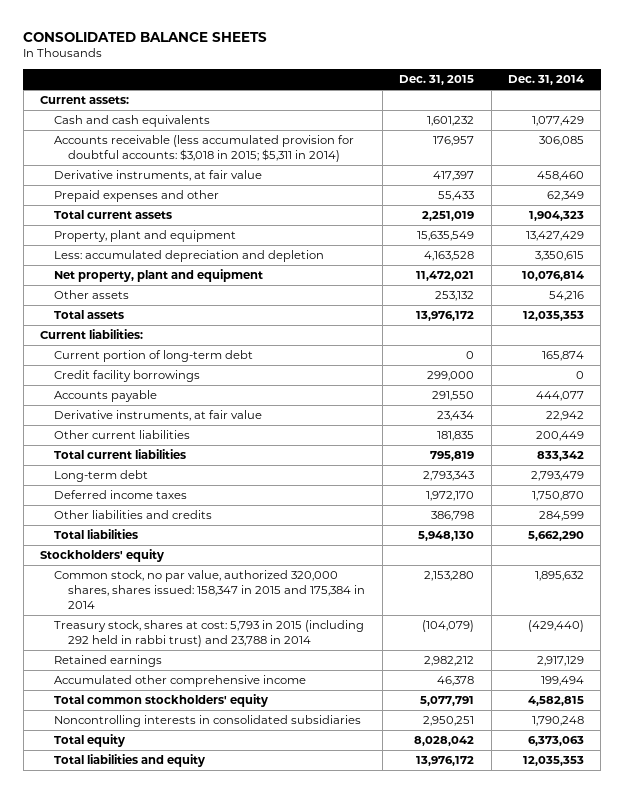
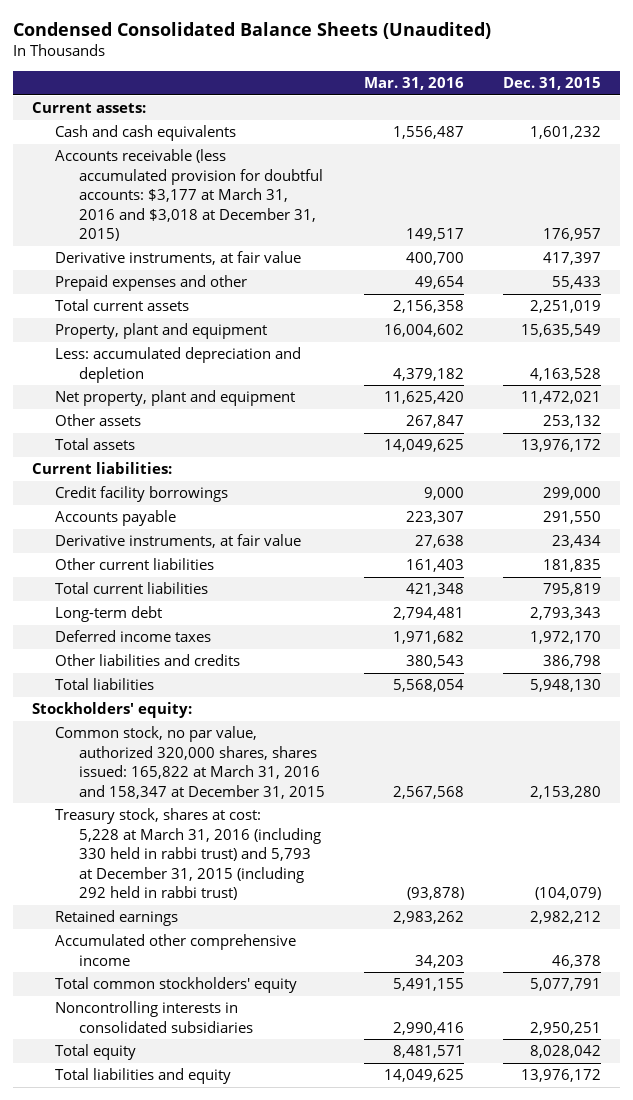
- CONSOLIDATED BALANCE SHEETS
+ Condensed Consolidated Balance Sheets (Unaudited)
- | Dec. 31, 2015 | Dec. 31, 2014
+ | Mar. 31, 2016 | Dec. 31, 2015
- Accounts receivable (less accumulated provision for doubtful accounts: $3,018 in 2015; $5,311 in 2014) | 176,957 | 306,085
+ Accounts receivable (less accumulated provision for doubtful accounts: $3,177 at March 31, 2016 and $3,018 at December 31, 2015) | 149,517 | 176,957
- Current portion of long-term debt | 0 | 165,874
- Stockholders' equity
- Common stock, no par value, authorized 320,000 shares, shares issued: 158,347 in 2015 and 175,384 in 2014 | 2,153,280 | 1,895,632
- Treasury stock, shares at cost: 5,793 in 2015 (including 292 held in rabbi trust) and 23,788 in 2014 | (104,079) | (429,440)
+ Stockholders' equity:
+ Common stock, no par value, authorized 320,000 shares, shares issued: 165,822 at March 31, 2016 and 158,347 at December 31, 2015 | 2,567,568 | 2,153,280
+ Treasury stock, shares at cost: 5,228 at March 31, 2016 (including 330 held in rabbi trust) and 5,793 at December 31, 2015 (including 292 held in rabbi trust) | (93,878) | (104,079)

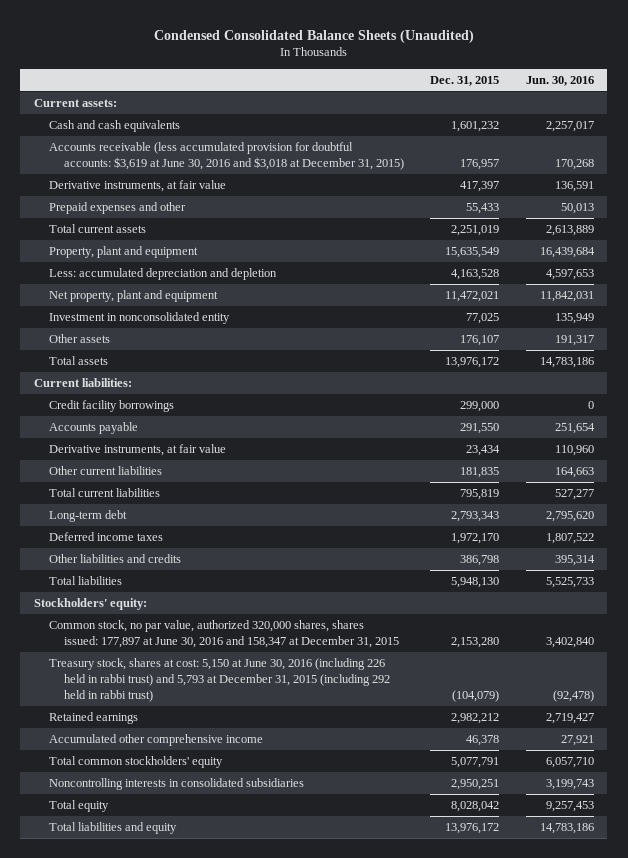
- | Mar. 31, 2016 | Dec. 31, 2015
+ | Dec. 31, 2015 | Jun. 30, 2016
- Accounts receivable (less accumulated provision for doubtful accounts: $3,177 at March 31, 2016 and $3,018 at December 31, 2015) | 149,517 | 176,957
+ Accounts receivable (less accumulated provision for doubtful accounts: $3,619 at June 30, 2016 and $3,018 at December 31, 2015) | 176,957 | 170,268
- Other assets | 267,847 | 253,132
+ Investment in nonconsolidated entity | 77,025 | 135,949
+ Other assets | 176,107 | 191,317
- Common stock, no par value, authorized 320,000 shares, shares issued: 165,822 at March 31, 2016 and 158,347 at December 31, 2015 | 2,567,568 | 2,153,280
- Treasury stock, shares at cost: 5,228 at March 31, 2016 (including 330 held in rabbi trust) and 5,793 at December 31, 2015 (including 292 held in rabbi trust) | (93,878) | (104,079)
+ Common stock, no par value, authorized 320,000 shares, shares issued: 177,897 at June 30, 2016 and 158,347 at December 31, 2015 | 2,153,280 | 3,402,840
+ Treasury stock, shares at cost: 5,150 at June 30, 2016 (including 226 held in rabbi trust) and 5,793 at December 31, 2015 (including 292 held in rabbi trust) | (104,079) | (92,478)

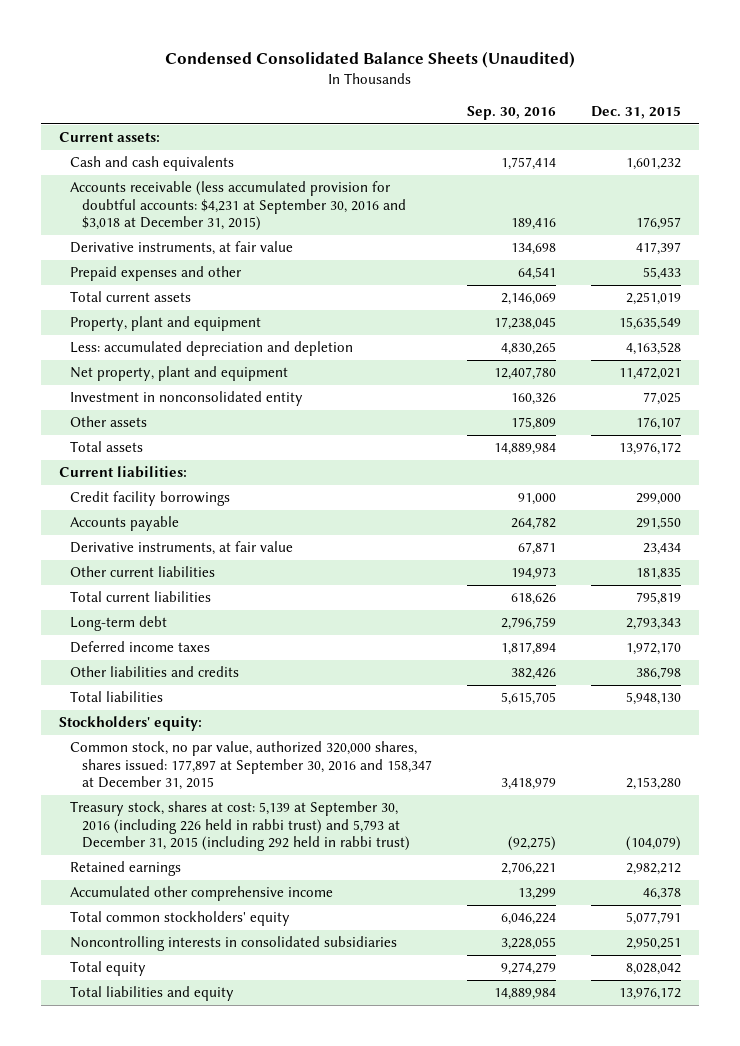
- | Dec. 31, 2015 | Jun. 30, 2016
+ | Sep. 30, 2016 | Dec. 31, 2015
- Accounts receivable (less accumulated provision for doubtful accounts: $3,619 at June 30, 2016 and $3,018 at December 31, 2015) | 176,957 | 170,268
+ Accounts receivable (less accumulated provision for doubtful accounts: $4,231 at September 30, 2016 and $3,018 at December 31, 2015) | 189,416 | 176,957
- Common stock, no par value, authorized 320,000 shares, shares issued: 177,897 at June 30, 2016 and 158,347 at December 31, 2015 | 2,153,280 | 3,402,840
- Treasury stock, shares at cost: 5,150 at June 30, 2016 (including 226 held in rabbi trust) and 5,793 at December 31, 2015 (including 292 held in rabbi trust) | (104,079) | (92,478)
+ Common stock, no par value, authorized 320,000 shares, shares issued: 177,897 at September 30, 2016 and 158,347 at December 31, 2015 | 3,418,979 | 2,153,280
+ Treasury stock, shares at cost: 5,139 at September 30, 2016 (including 226 held in rabbi trust) and 5,793 at December 31, 2015 (including 292 held in rabbi trust) | (92,275) | (104,079)

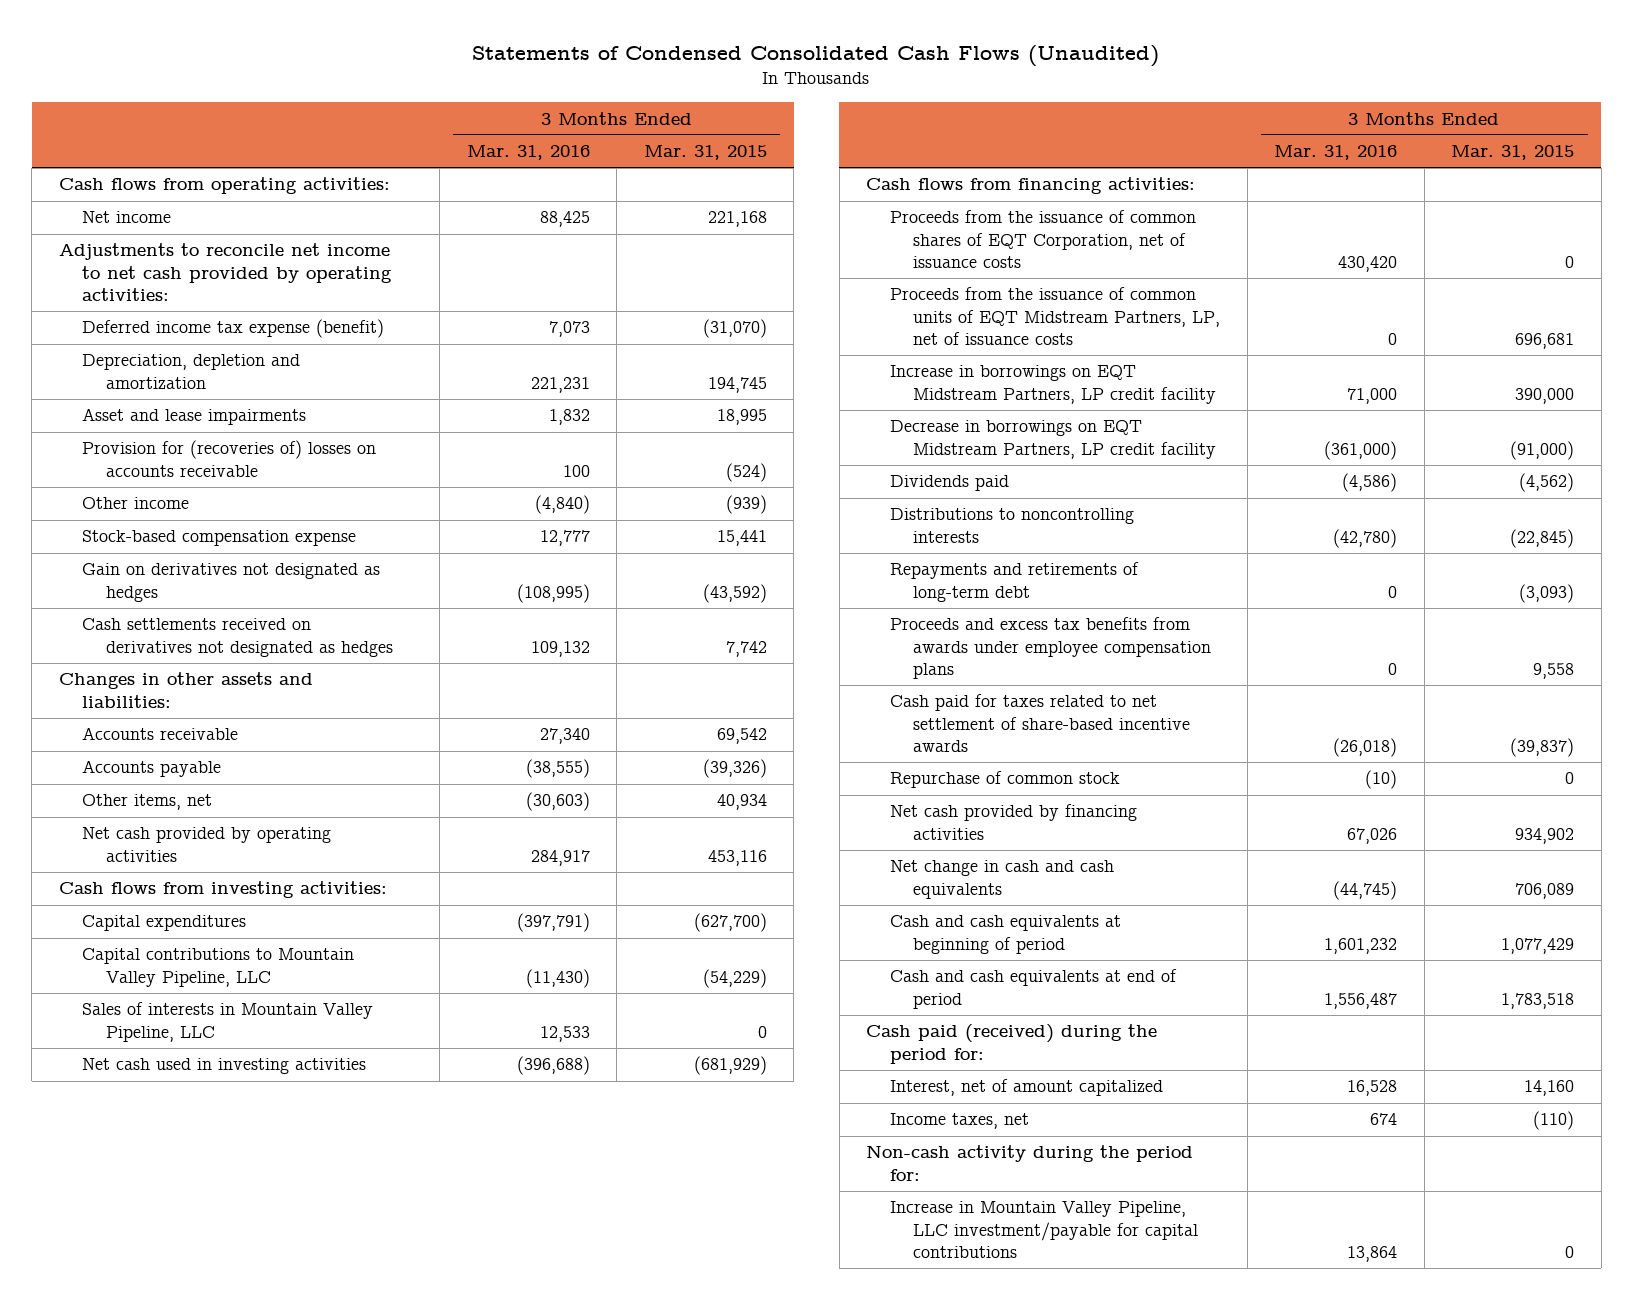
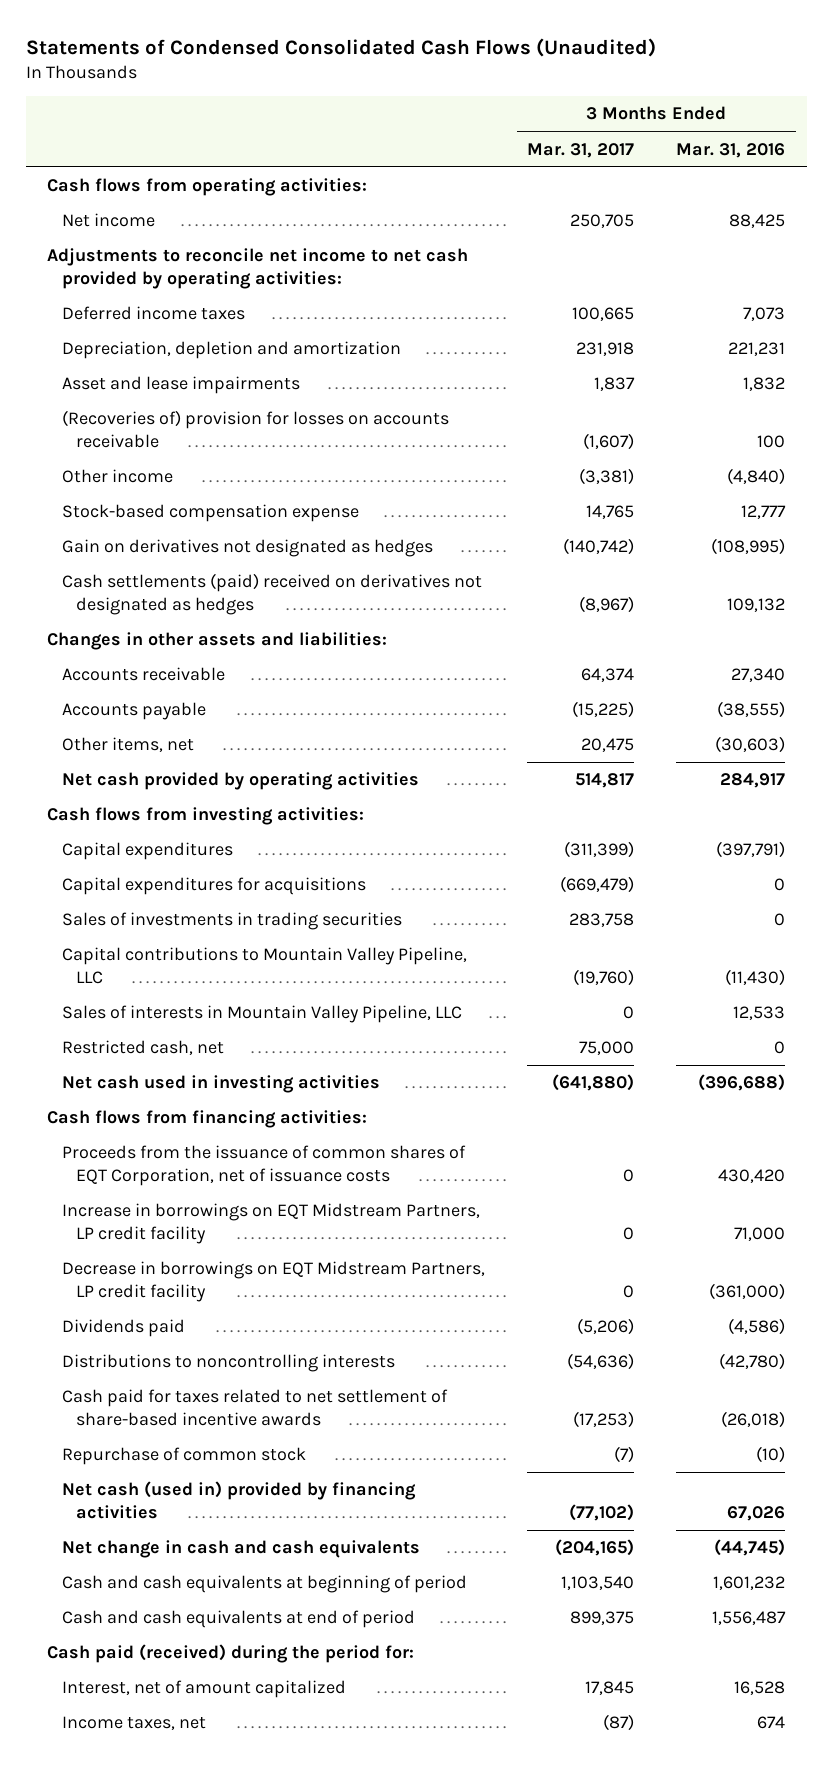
- | 3 Months Ended Mar. 31, 2016 | 3 Months Ended Mar. 31, 2015
+ | 3 Months Ended Mar. 31, 2017 | 3 Months Ended Mar. 31, 2016
- Deferred income tax expense (benefit) | 7,073 | (31,070)
+ Deferred income taxes | 100,665 | 7,073
- Provision for (recoveries of) losses on accounts receivable | 100 | (524)
+ (Recoveries of) provision for losses on accounts receivable | (1,607) | 100
- Cash settlements received on derivatives not designated as hedges | 109,132 | 7,742
+ Cash settlements (paid) received on derivatives not designated as hedges | (8,967) | 109,132
+ Capital expenditures for acquisitions | (669,479) | 0
+ Sales of investments in trading securities | 283,758 | 0
+ Restricted cash, net | 75,000 | 0
- Proceeds from the issuance of common units of EQT Midstream Partners, LP, net of issuance costs | 0 | 696,681
- Repayments and retirements of long-term debt | 0 | (3,093)
- Proceeds and excess tax benefits from awards under employee compensation plans | 0 | 9,558
- Net cash provided by financing activities | 67,026 | 934,902
+ Net cash (used in) provided by financing activities | (77,102) | 67,026
- Non-cash activity during the period for:
- Increase in Mountain Valley Pipeline, LLC investment/payable for capital contributions | 13,864 | 0

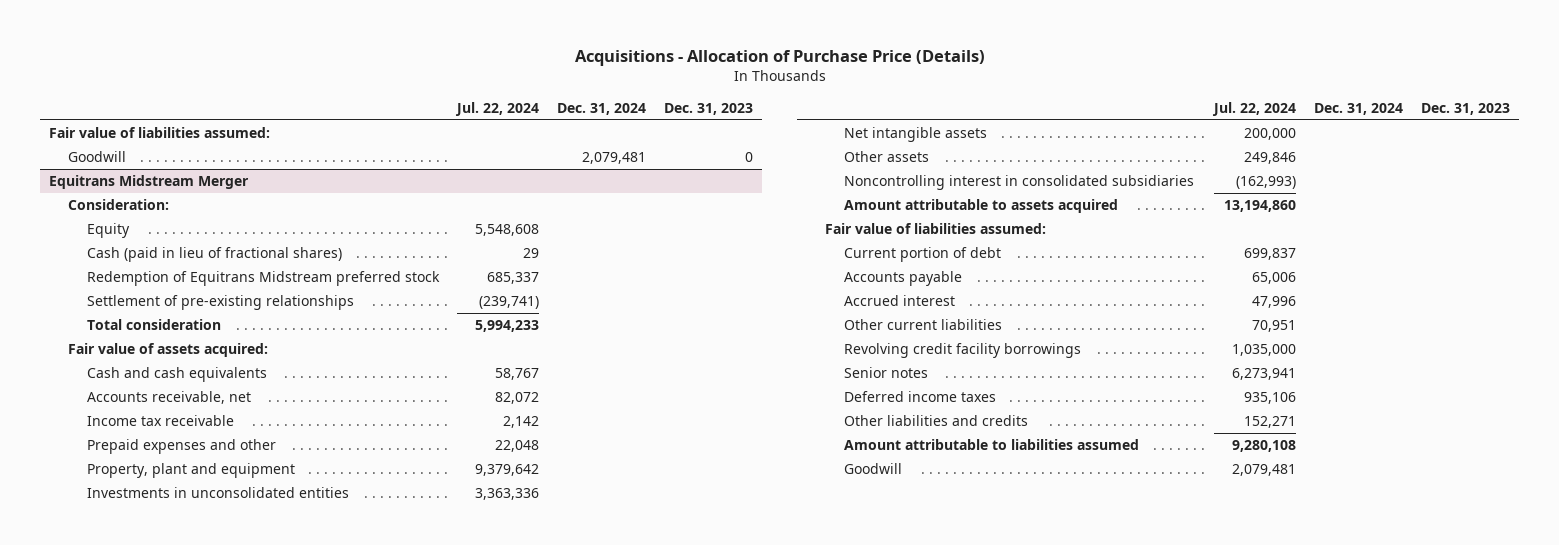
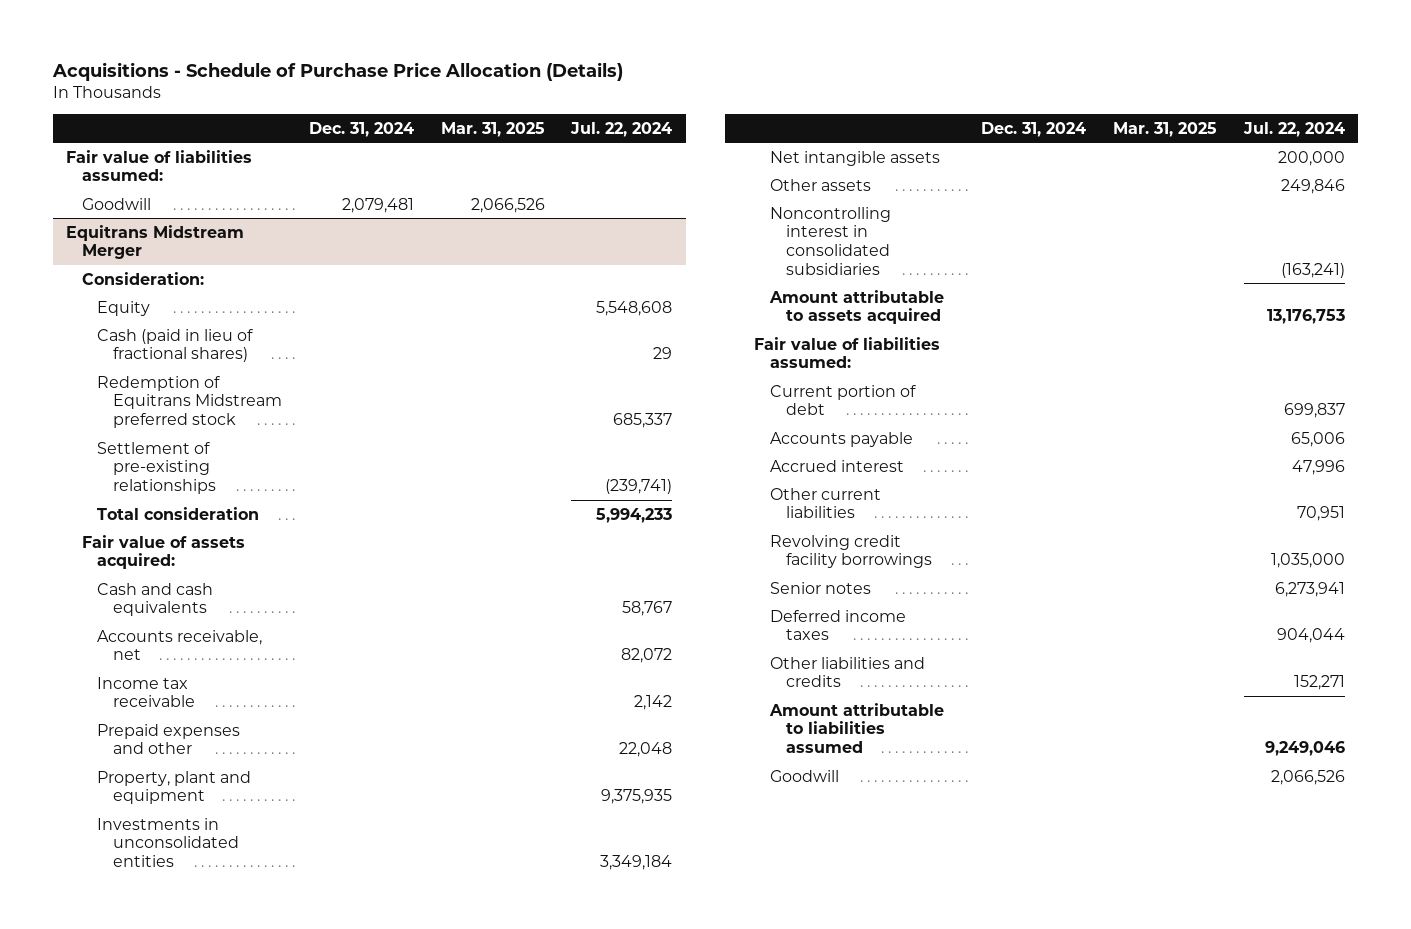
- Acquisitions - Allocation of Purchase Price (Details)
+ Acquisitions - Schedule of Purchase Price Allocation (Details)
- | Jul. 22, 2024 | Dec. 31, 2024 | Dec. 31, 2023
+ | Dec. 31, 2024 | Mar. 31, 2025 | Jul. 22, 2024
@ Equitrans Midstream Merger
- Property, plant and equipment | 9,379,642 | |
- Investments in unconsolidated entities | 3,363,336 | |
+ Property, plant and equipment | | | 9,375,935
+ Investments in unconsolidated entities | | | 3,349,184
- Noncontrolling interest in consolidated subsidiaries | (162,993) | |
- Amount attributable to assets acquired | 13,194,860 | |
+ Noncontrolling interest in consolidated subsidiaries | | | (163,241)
+ Amount attributable to assets acquired | | | 13,176,753
- Deferred income taxes | 935,106 | |
+ Deferred income taxes | | | 904,044
- Amount attributable to liabilities assumed | 9,280,108 | |
- Goodwill | 2,079,481 | |
+ Amount attributable to liabilities assumed | | | 9,249,046
+ Goodwill | | | 2,066,526

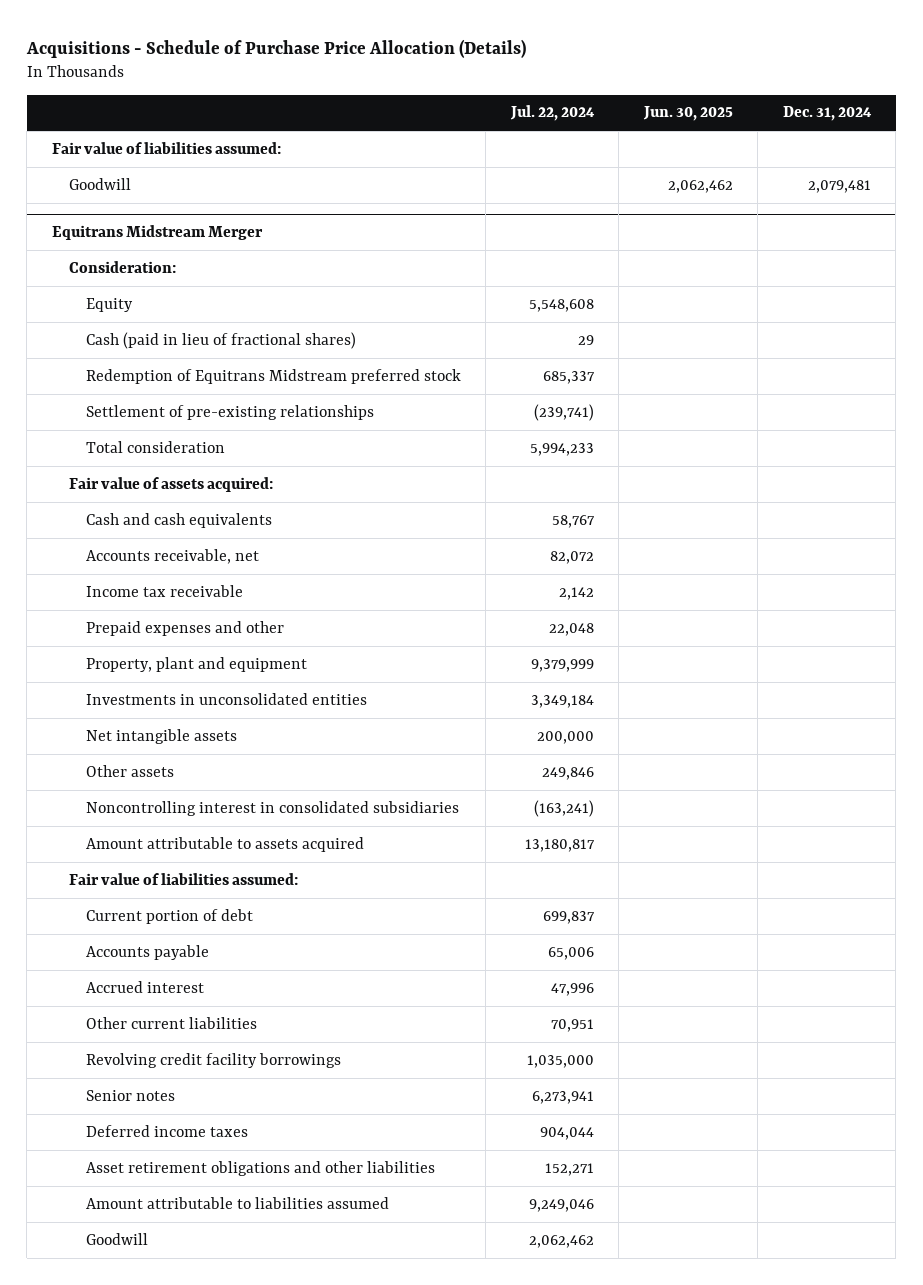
- | Dec. 31, 2024 | Mar. 31, 2025 | Jul. 22, 2024
+ | Jul. 22, 2024 | Jun. 30, 2025 | Dec. 31, 2024
@ Equitrans Midstream Merger
- Property, plant and equipment | | | 9,375,935
+ Property, plant and equipment | 9,379,999 | |
- Amount attributable to assets acquired | | | 13,176,753
+ Amount attributable to assets acquired | 13,180,817 | |
- Other liabilities and credits | | | 152,271
+ Asset retirement obligations and other liabilities | 152,271 | |
- Goodwill | | | 2,066,526
+ Goodwill | 2,062,462 | |

